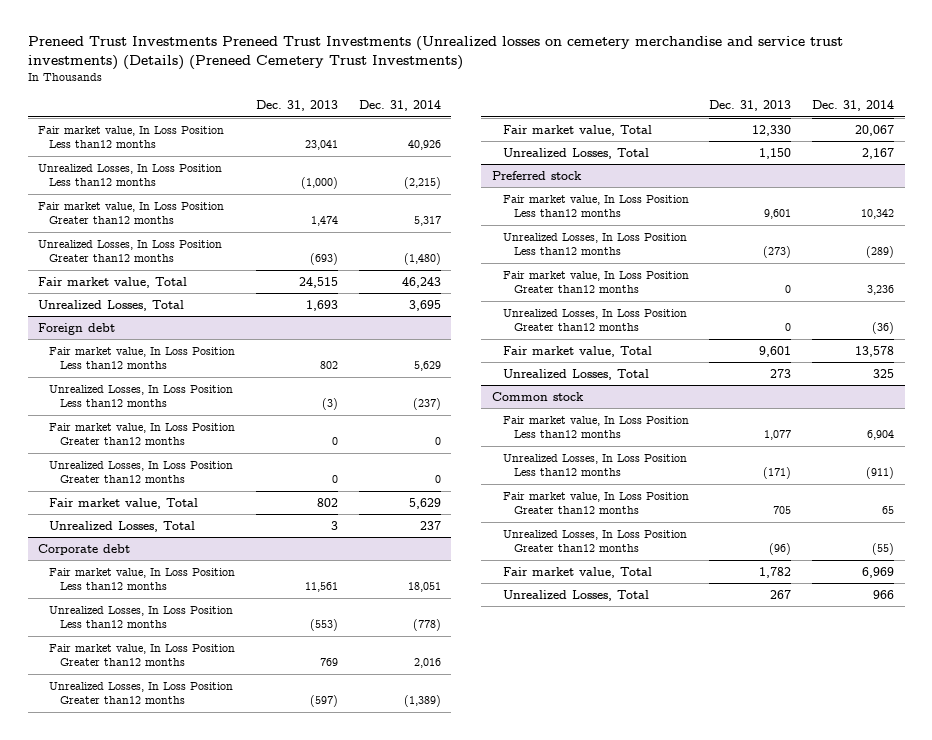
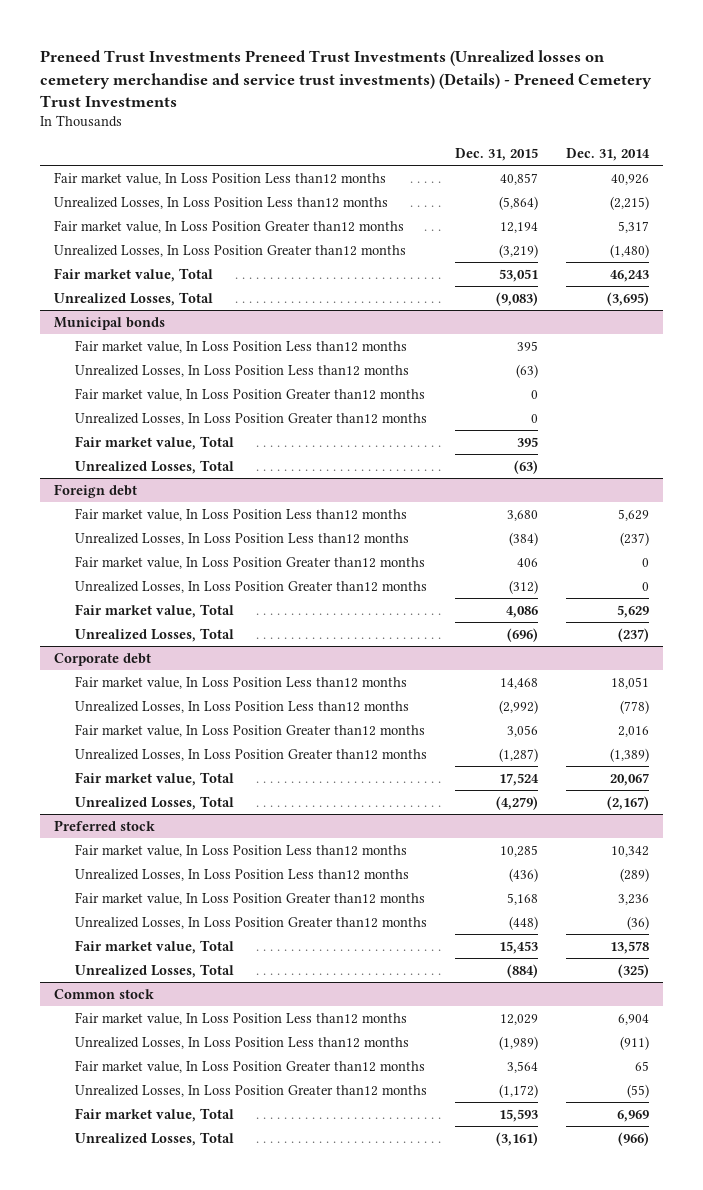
- Preneed Trust Investments Preneed Trust Investments (Unrealized losses on cemetery merchandise and service trust investments) (Details) (Preneed Cemetery Trust Investments)
+ Preneed Trust Investments Preneed Trust Investments (Unrealized losses on cemetery merchandise and service trust investments) (Details) - Preneed Cemetery Trust Investments
- | Dec. 31, 2013 | Dec. 31, 2014
+ | Dec. 31, 2015 | Dec. 31, 2014
- Unrealized Losses, Total | 1,693 | 3,695
+ Unrealized Losses, Total | (9,083) | (3,695)
+ Municipal bonds
+ Fair market value, In Loss Position Less than12 months | 395 |
+ Unrealized Losses, In Loss Position Less than12 months | (63) |
+ Fair market value, In Loss Position Greater than12 months | 0 |
+ Unrealized Losses, In Loss Position Greater than12 months | 0 |
+ Fair market value, Total | 395 |
+ Unrealized Losses, Total | (63) |
@ Foreign debt
- Unrealized Losses, Total | 3 | 237
+ Unrealized Losses, Total | (696) | (237)
@ Corporate debt
- Unrealized Losses, Total | 1,150 | 2,167
+ Unrealized Losses, Total | (4,279) | (2,167)
@ Preferred stock
- Unrealized Losses, Total | 273 | 325
+ Unrealized Losses, Total | (884) | (325)
@ Common stock
- Unrealized Losses, Total | 267 | 966
+ Unrealized Losses, Total | (3,161) | (966)

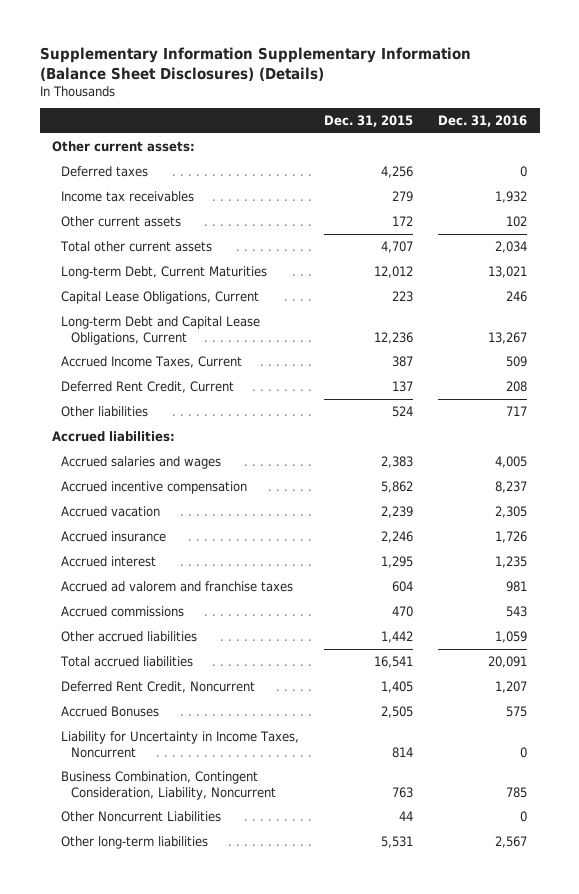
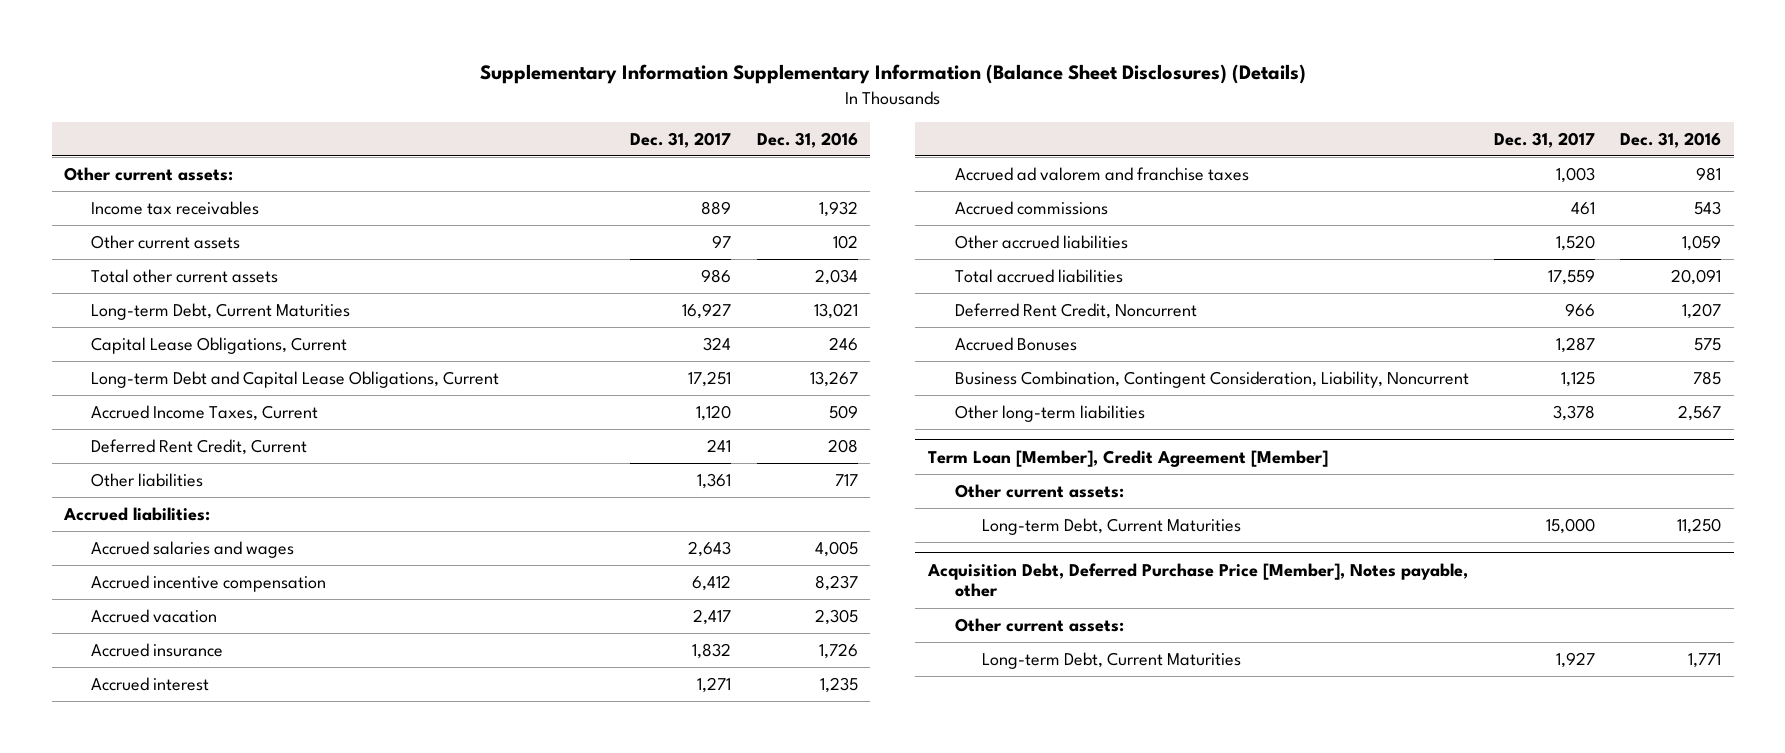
- | Dec. 31, 2015 | Dec. 31, 2016
+ | Dec. 31, 2017 | Dec. 31, 2016
- Deferred taxes | 4,256 | 0
- Liability for Uncertainty in Income Taxes, Noncurrent | 814 | 0
- Other Noncurrent Liabilities | 44 | 0
+ Term Loan [Member], Credit Agreement [Member]
+ Other current assets:
+ Long-term Debt, Current Maturities | 15,000 | 11,250
+ Acquisition Debt, Deferred Purchase Price [Member], Notes payable, other
+ Other current assets:
+ Long-term Debt, Current Maturities | 1,927 | 1,771

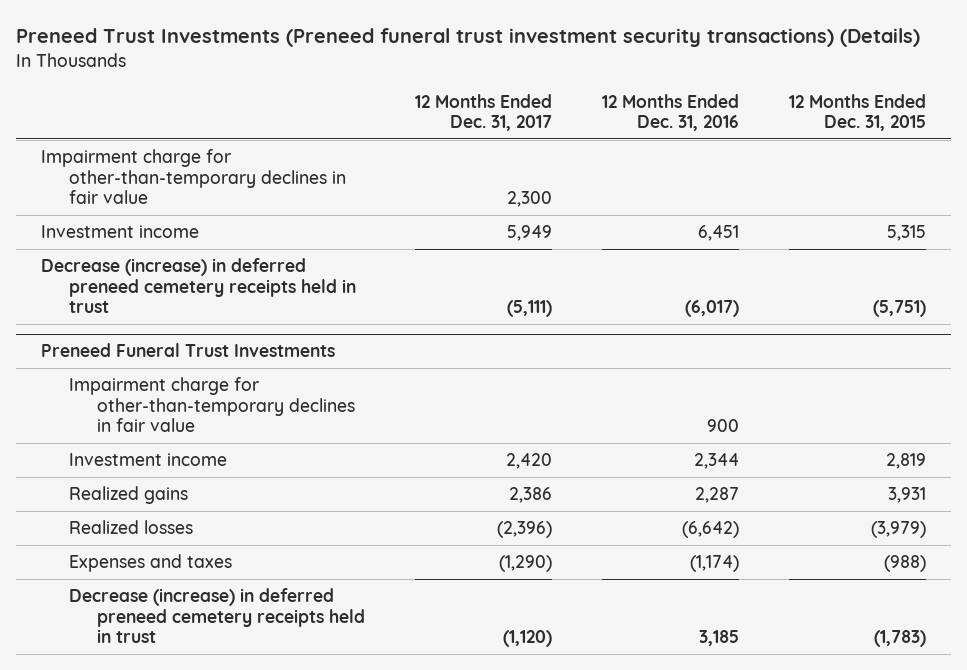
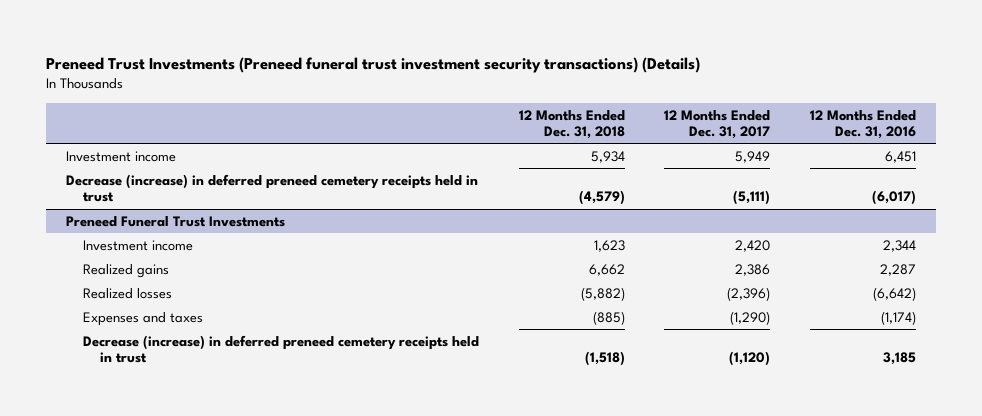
- | 12 Months Ended Dec. 31, 2017 | 12 Months Ended Dec. 31, 2016 | 12 Months Ended Dec. 31, 2015
+ | 12 Months Ended Dec. 31, 2018 | 12 Months Ended Dec. 31, 2017 | 12 Months Ended Dec. 31, 2016
- Impairment charge for other-than-temporary declines in fair value | 2,300 | |
@ Preneed Funeral Trust Investments
- Impairment charge for other-than-temporary declines in fair value | | 900 |

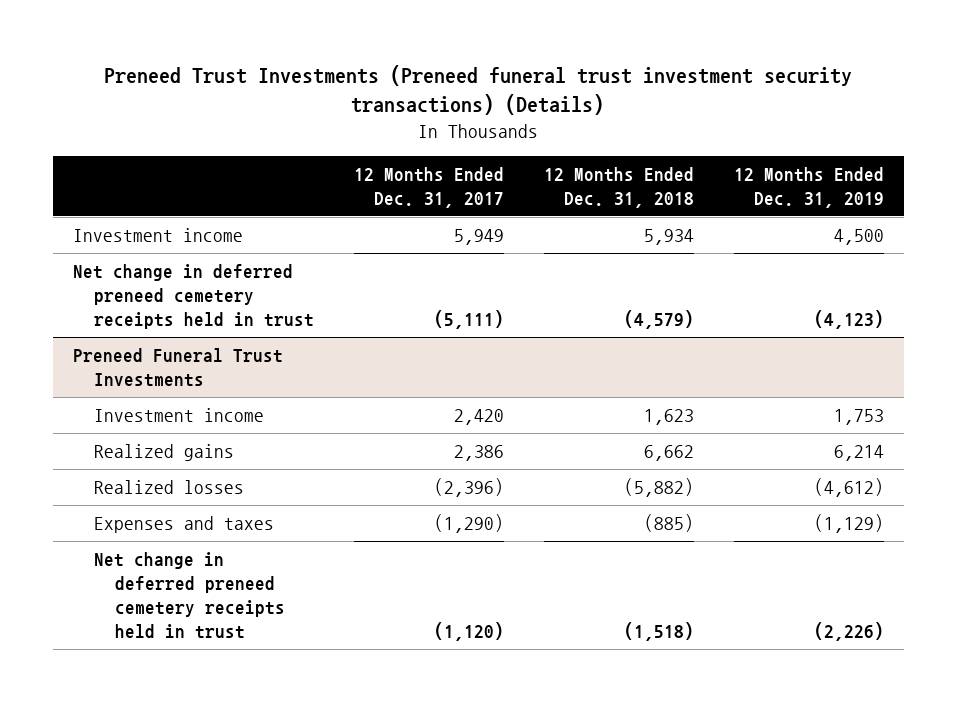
- | 12 Months Ended Dec. 31, 2018 | 12 Months Ended Dec. 31, 2017 | 12 Months Ended Dec. 31, 2016
+ | 12 Months Ended Dec. 31, 2017 | 12 Months Ended Dec. 31, 2018 | 12 Months Ended Dec. 31, 2019
- Decrease (increase) in deferred preneed cemetery receipts held in trust | (4,579) | (5,111) | (6,017)
+ Net change in deferred preneed cemetery receipts held in trust | (5,111) | (4,579) | (4,123)
@ Preneed Funeral Trust Investments
- Decrease (increase) in deferred preneed cemetery receipts held in trust | (1,518) | (1,120) | 3,185
+ Net change in deferred preneed cemetery receipts held in trust | (1,120) | (1,518) | (2,226)

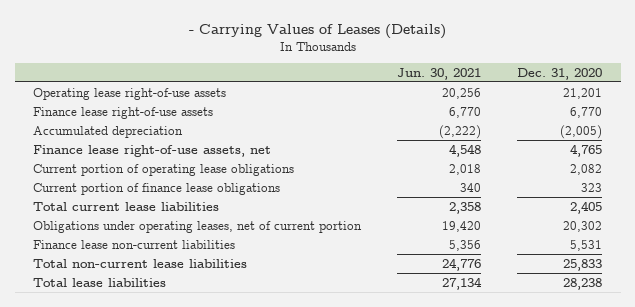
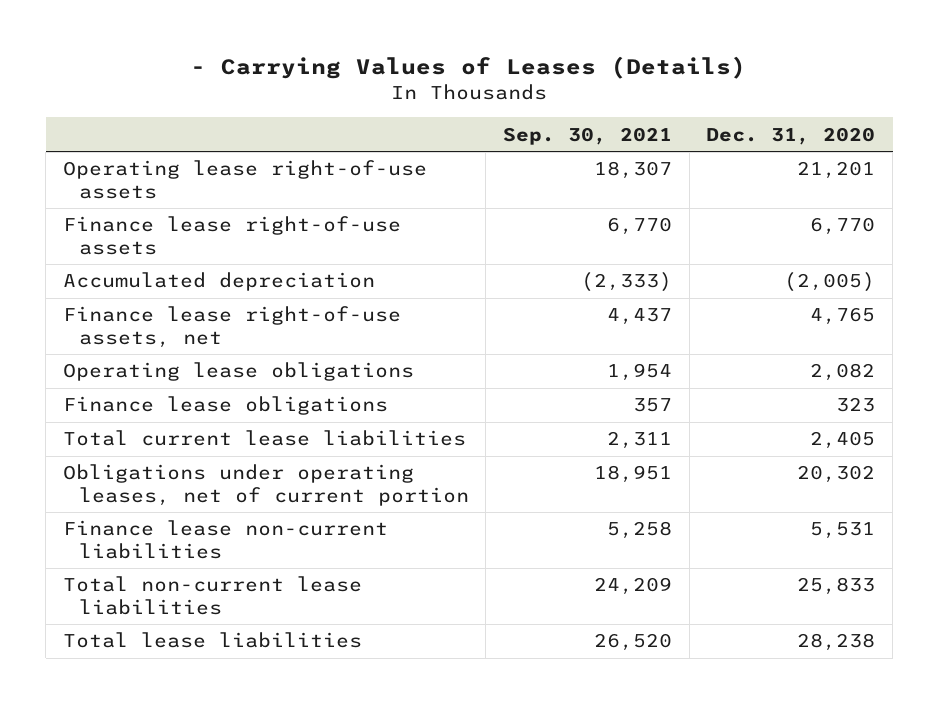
- | Jun. 30, 2021 | Dec. 31, 2020
+ | Sep. 30, 2021 | Dec. 31, 2020
- Current portion of operating lease obligations | 2,018 | 2,082
- Current portion of finance lease obligations | 340 | 323
+ Operating lease obligations | 1,954 | 2,082
+ Finance lease obligations | 357 | 323

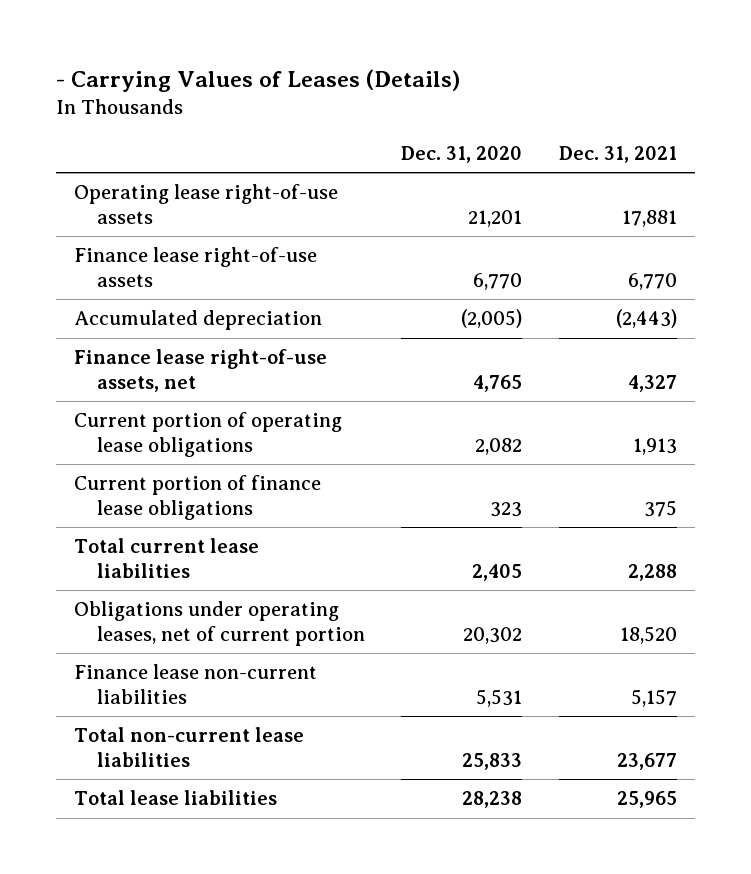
- | Sep. 30, 2021 | Dec. 31, 2020
+ | Dec. 31, 2020 | Dec. 31, 2021
- Operating lease obligations | 1,954 | 2,082
- Finance lease obligations | 357 | 323
+ Current portion of operating lease obligations | 2,082 | 1,913
+ Current portion of finance lease obligations | 323 | 375

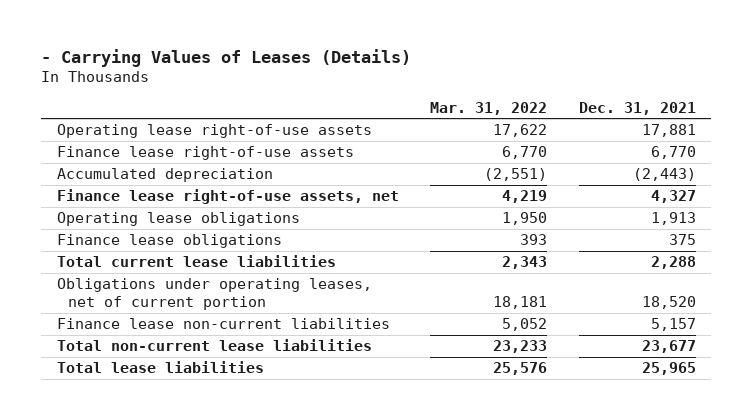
- | Dec. 31, 2020 | Dec. 31, 2021
+ | Mar. 31, 2022 | Dec. 31, 2021
- Current portion of operating lease obligations | 2,082 | 1,913
- Current portion of finance lease obligations | 323 | 375
+ Operating lease obligations | 1,950 | 1,913
+ Finance lease obligations | 393 | 375

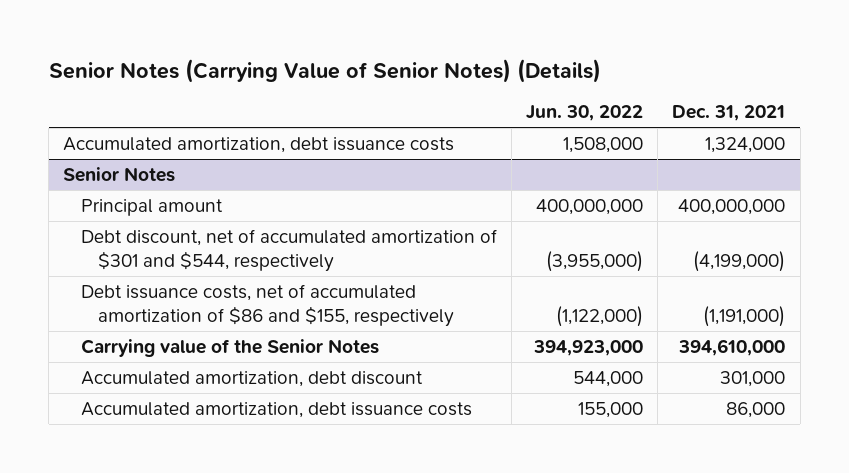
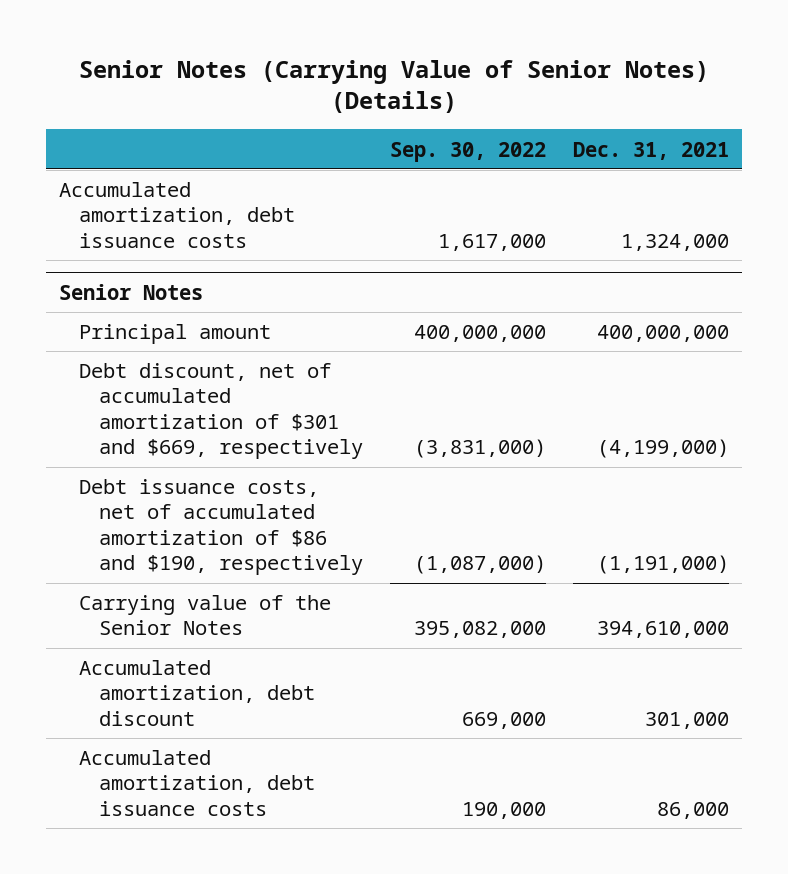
- | Jun. 30, 2022 | Dec. 31, 2021
+ | Sep. 30, 2022 | Dec. 31, 2021
@ Senior Notes
- Debt discount, net of accumulated amortization of $301 and $544, respectively | (3,955,000) | (4,199,000)
- Debt issuance costs, net of accumulated amortization of $86 and $155, respectively | (1,122,000) | (1,191,000)
+ Debt discount, net of accumulated amortization of $301 and $669, respectively | (3,831,000) | (4,199,000)
+ Debt issuance costs, net of accumulated amortization of $86 and $190, respectively | (1,087,000) | (1,191,000)

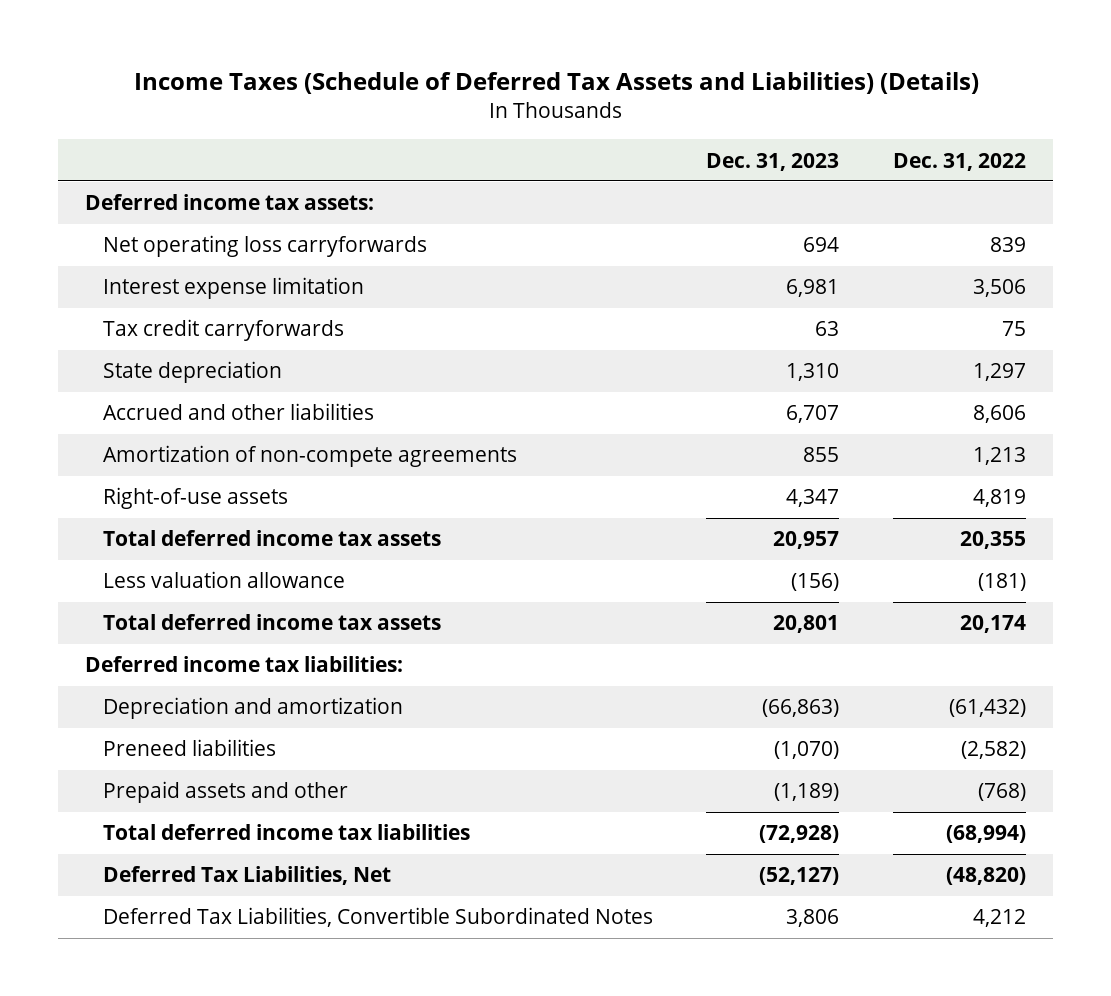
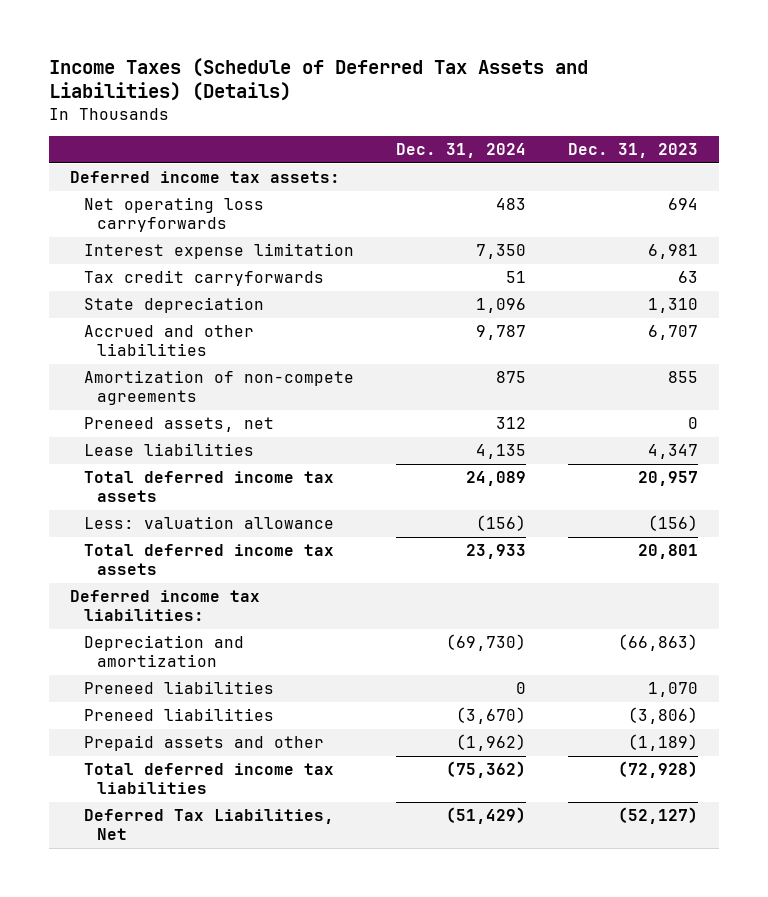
- | Dec. 31, 2023 | Dec. 31, 2022
+ | Dec. 31, 2024 | Dec. 31, 2023
- Right-of-use assets | 4,347 | 4,819
+ Preneed assets, net | 312 | 0
+ Lease liabilities | 4,135 | 4,347
- Less valuation allowance | (156) | (181)
+ Less: valuation allowance | (156) | (156)
- Preneed liabilities | (1,070) | (2,582)
+ Preneed liabilities | 0 | 1,070
+ Preneed liabilities | (3,670) | (3,806)
- Deferred Tax Liabilities, Convertible Subordinated Notes | 3,806 | 4,212

